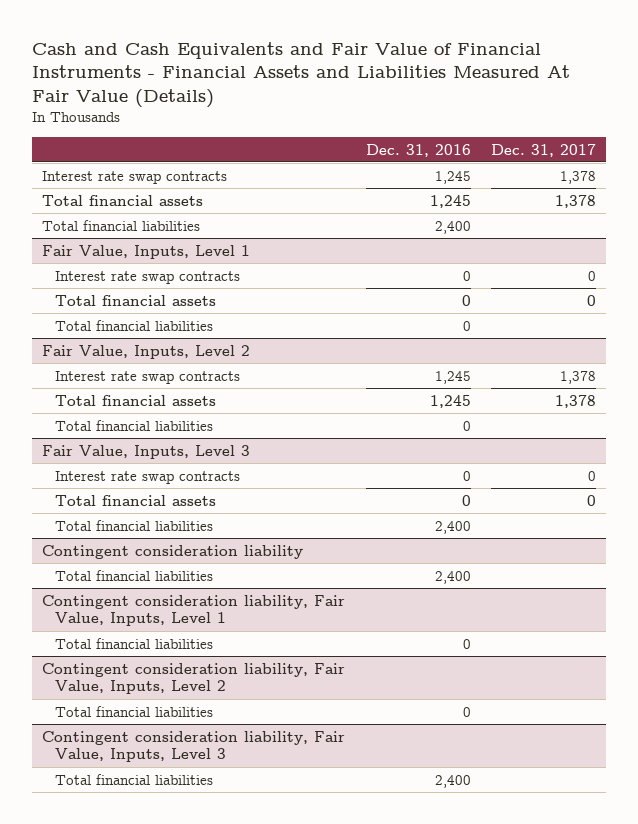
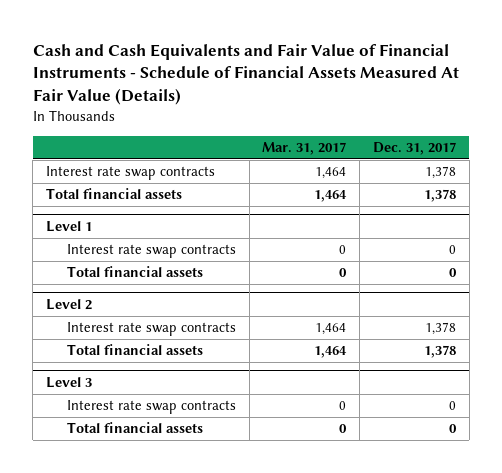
- Cash and Cash Equivalents and Fair Value of Financial Instruments - Financial Assets and Liabilities Measured At Fair Value (Details)
+ Cash and Cash Equivalents and Fair Value of Financial Instruments - Schedule of Financial Assets Measured At Fair Value (Details)
- | Dec. 31, 2016 | Dec. 31, 2017
+ | Mar. 31, 2017 | Dec. 31, 2017
- Total financial liabilities | 2,400 |
- Fair Value, Inputs, Level 1
+ Level 1
- Total financial liabilities | 0 |
- Fair Value, Inputs, Level 2
+ Level 2
- Total financial liabilities | 0 |
- Fair Value, Inputs, Level 3
+ Level 3
- Total financial liabilities | 2,400 |
- Contingent consideration liability
- Total financial liabilities | 2,400 |
- Contingent consideration liability, Fair Value, Inputs, Level 1
- Total financial liabilities | 0 |
- Contingent consideration liability, Fair Value, Inputs, Level 2
- Total financial liabilities | 0 |
- Contingent consideration liability, Fair Value, Inputs, Level 3
- Total financial liabilities | 2,400 |

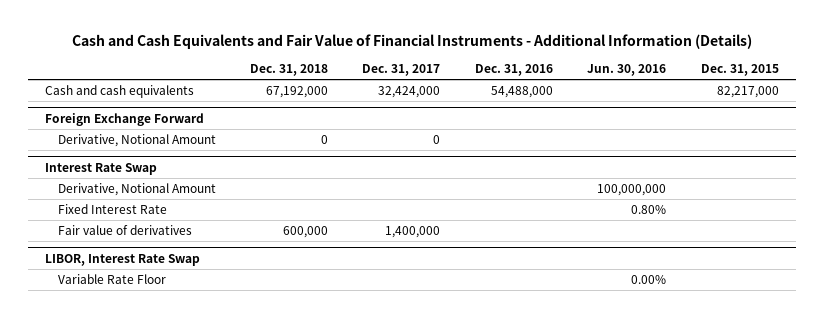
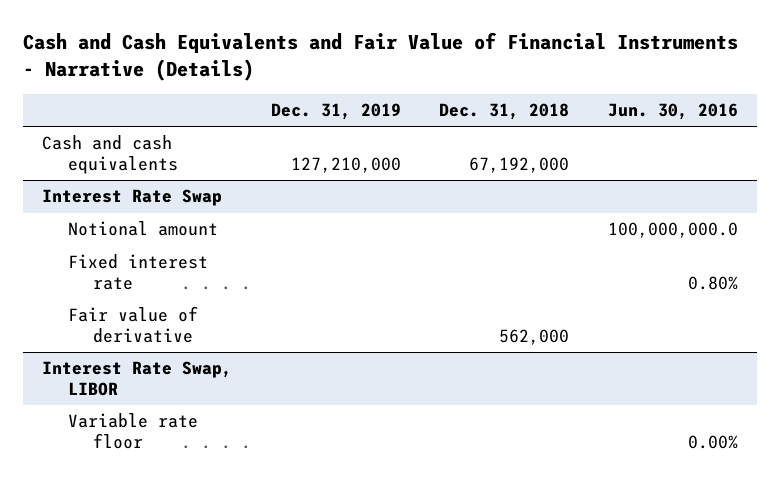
- Cash and Cash Equivalents and Fair Value of Financial Instruments - Additional Information (Details)
+ Cash and Cash Equivalents and Fair Value of Financial Instruments - Narrative (Details)
- | Dec. 31, 2018 | Dec. 31, 2017 | Dec. 31, 2016 | Jun. 30, 2016 | Dec. 31, 2015
+ | Dec. 31, 2019 | Dec. 31, 2018 | Jun. 30, 2016
- Foreign Exchange Forward
- Derivative, Notional Amount | 0 | 0 | | |
@ Interest Rate Swap
- Derivative, Notional Amount | | | | 100,000,000 |
- Fixed Interest Rate | | | | 0.80% |
- Fair value of derivatives | 600,000 | 1,400,000 | | |
- LIBOR, Interest Rate Swap
- Variable Rate Floor | | | | 0.00% |
@ Interest Rate Swap
+ Notional amount | | | 100,000,000.0
+ Fixed interest rate | | | 0.80%
+ Fair value of derivative | | 562,000 |
+ Interest Rate Swap, LIBOR
+ Variable rate floor | | | 0.00%

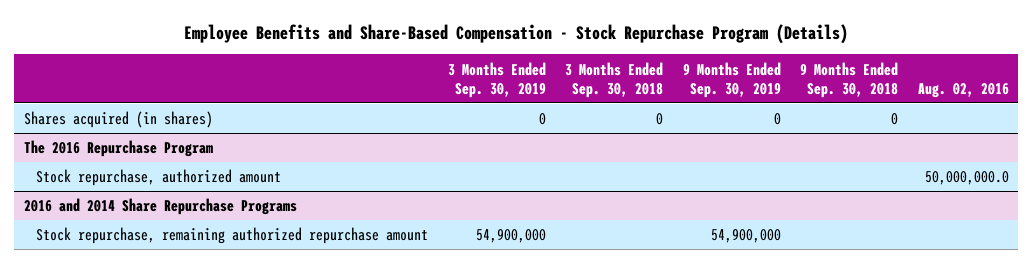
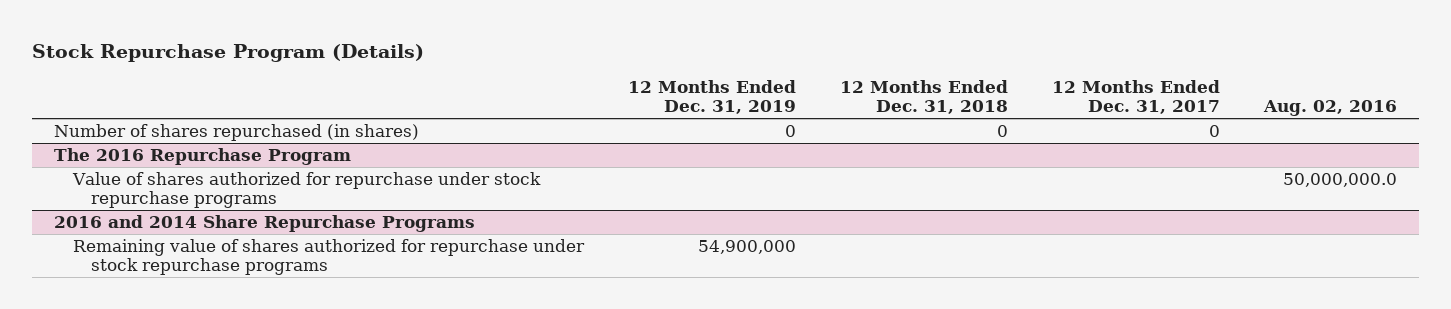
- Employee Benefits and Share-Based Compensation - Stock Repurchase Program (Details)
+ Stock Repurchase Program (Details)
- | 3 Months Ended Sep. 30, 2019 | 3 Months Ended Sep. 30, 2018 | 9 Months Ended Sep. 30, 2019 | 9 Months Ended Sep. 30, 2018 | Aug. 02, 2016
+ | 12 Months Ended Dec. 31, 2019 | 12 Months Ended Dec. 31, 2018 | 12 Months Ended Dec. 31, 2017 | Aug. 02, 2016
- Shares acquired (in shares) | 0 | 0 | 0 | 0 |
+ Number of shares repurchased (in shares) | 0 | 0 | 0 |
@ The 2016 Repurchase Program
- Stock repurchase, authorized amount | | | | | 50,000,000.0
+ Value of shares authorized for repurchase under stock repurchase programs | | | | 50,000,000.0
@ 2016 and 2014 Share Repurchase Programs
- Stock repurchase, remaining authorized repurchase amount | 54,900,000 | | 54,900,000 | |
+ Remaining value of shares authorized for repurchase under stock repurchase programs | 54,900,000 | | |

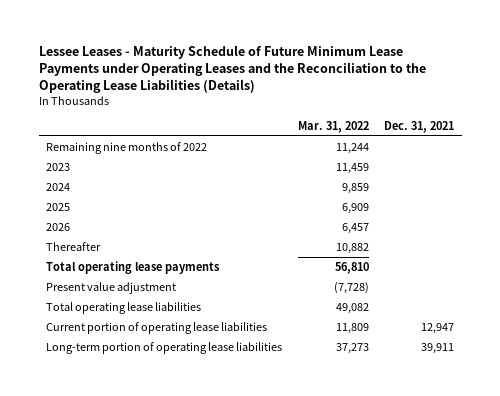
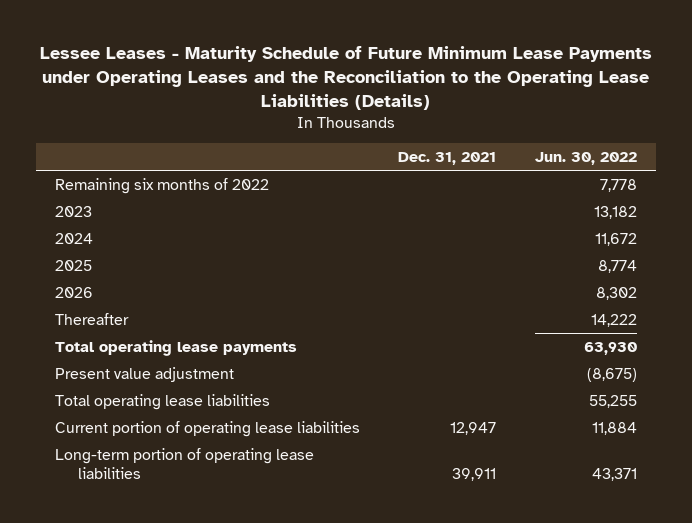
- | Mar. 31, 2022 | Dec. 31, 2021
+ | Dec. 31, 2021 | Jun. 30, 2022
- Remaining nine months of 2022 | 11,244 |
+ Remaining six months of 2022 | | 7,778

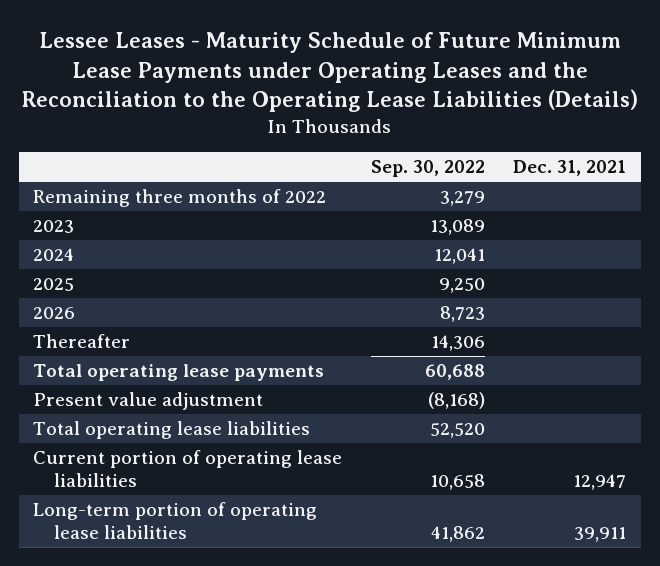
- | Dec. 31, 2021 | Jun. 30, 2022
+ | Sep. 30, 2022 | Dec. 31, 2021
- Remaining six months of 2022 | | 7,778
+ Remaining three months of 2022 | 3,279 |

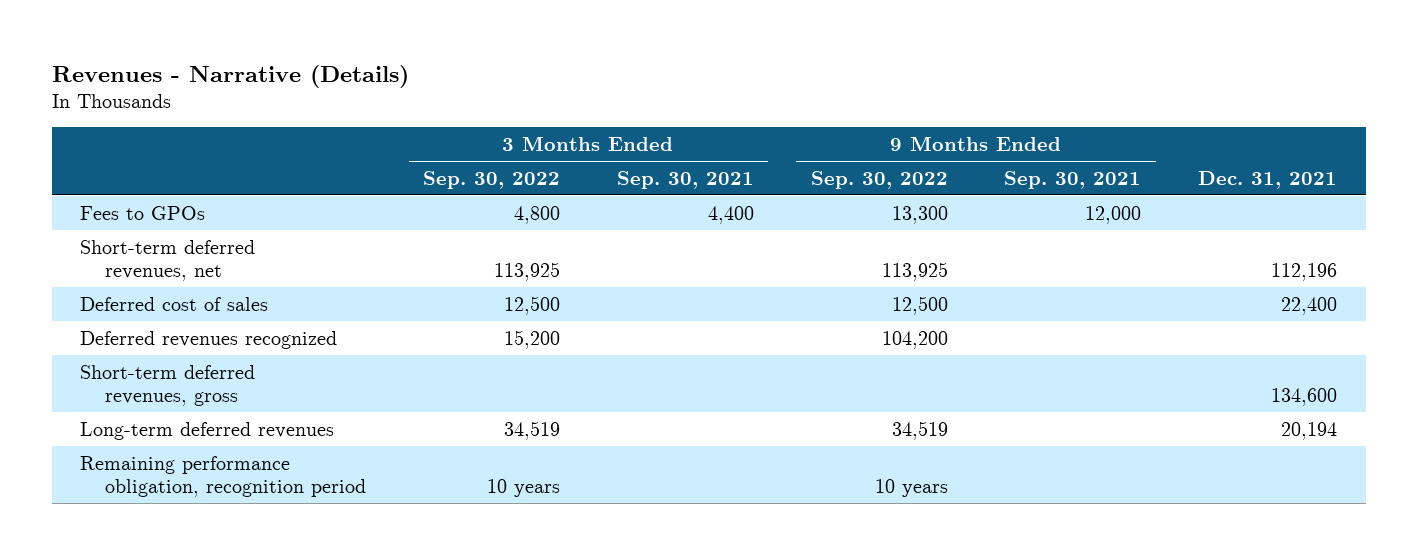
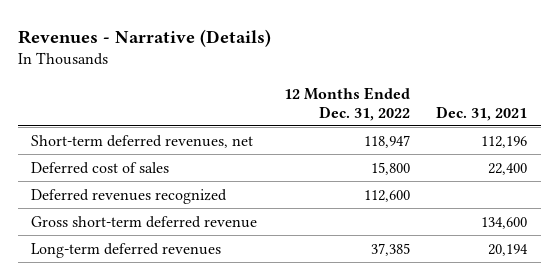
- | 3 Months Ended Sep. 30, 2022 | 3 Months Ended Sep. 30, 2021 | 9 Months Ended Sep. 30, 2022 | 9 Months Ended Sep. 30, 2021 | Dec. 31, 2021
+ | 12 Months Ended Dec. 31, 2022 | Dec. 31, 2021
- Fees to GPOs | 4,800 | 4,400 | 13,300 | 12,000 |
- Short-term deferred revenues, gross | | | | | 134,600
+ Gross short-term deferred revenue | | 134,600
- Remaining performance obligation, recognition period | 10 years | | 10 years | |

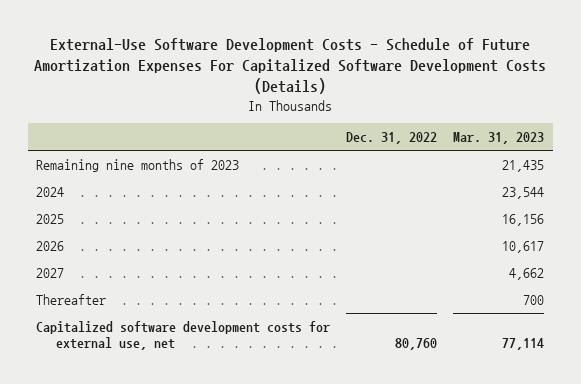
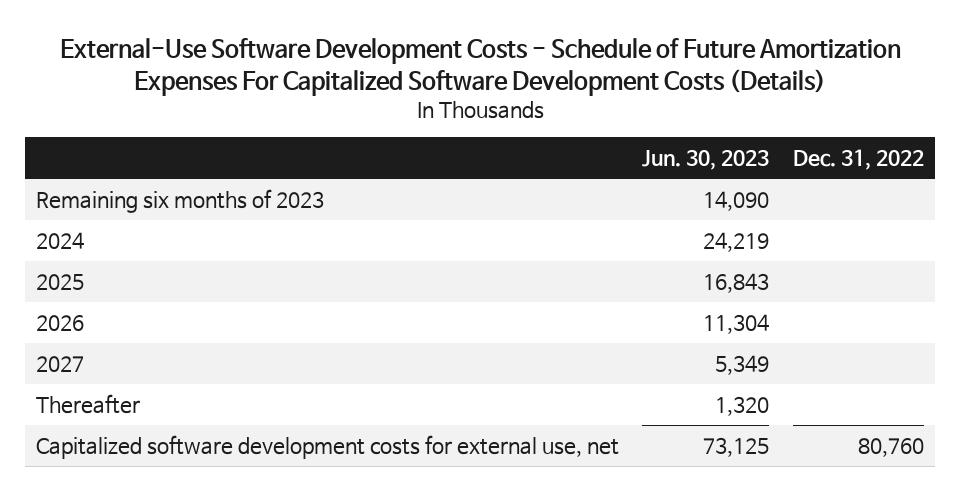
- | Dec. 31, 2022 | Mar. 31, 2023
+ | Jun. 30, 2023 | Dec. 31, 2022
- Remaining nine months of 2023 | | 21,435
+ Remaining six months of 2023 | 14,090 |

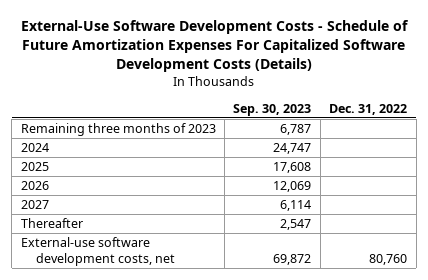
- | Jun. 30, 2023 | Dec. 31, 2022
+ | Sep. 30, 2023 | Dec. 31, 2022
- Remaining six months of 2023 | 14,090 |
+ Remaining three months of 2023 | 6,787 |
- Capitalized software development costs for external use, net | 73,125 | 80,760
+ External-use software development costs, net | 69,872 | 80,760

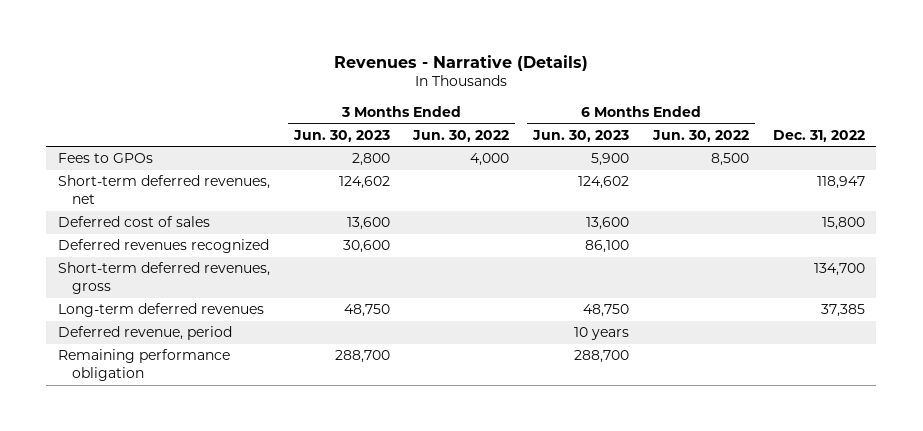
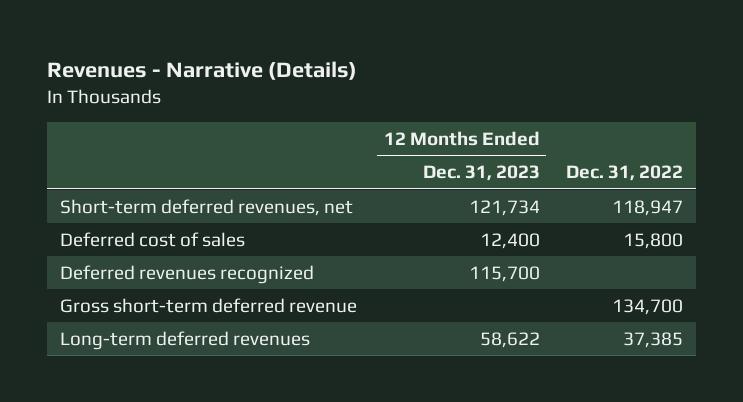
- | 3 Months Ended Jun. 30, 2023 | 3 Months Ended Jun. 30, 2022 | 6 Months Ended Jun. 30, 2023 | 6 Months Ended Jun. 30, 2022 | Dec. 31, 2022
+ | 12 Months Ended Dec. 31, 2023 | Dec. 31, 2022
- Fees to GPOs | 2,800 | 4,000 | 5,900 | 8,500 |
- Short-term deferred revenues, gross | | | | | 134,700
+ Gross short-term deferred revenue | | 134,700
- Deferred revenue, period | | | 10 years | |
- Remaining performance obligation | 288,700 | | 288,700 | |

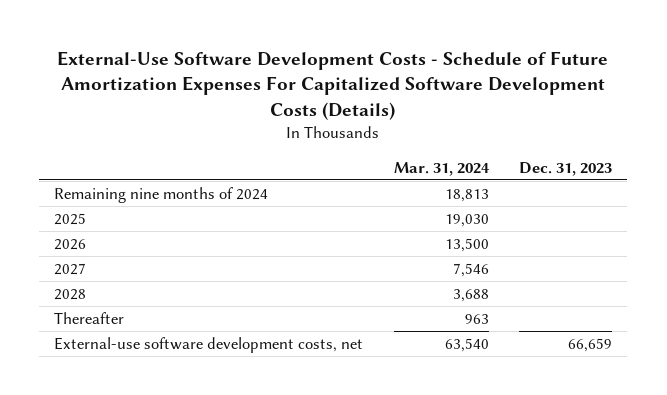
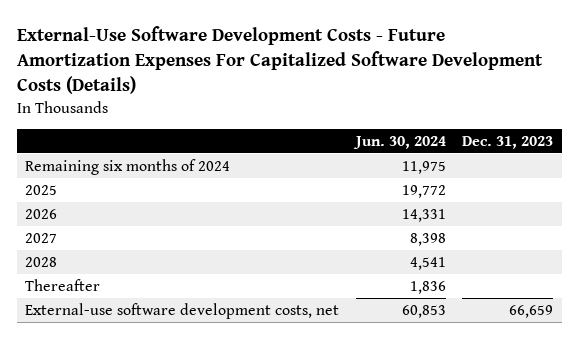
- External-Use Software Development Costs - Schedule of Future Amortization Expenses For Capitalized Software Development Costs (Details)
+ External-Use Software Development Costs - Future Amortization Expenses For Capitalized Software Development Costs (Details)
- | Mar. 31, 2024 | Dec. 31, 2023
+ | Jun. 30, 2024 | Dec. 31, 2023
- Remaining nine months of 2024 | 18,813 |
+ Remaining six months of 2024 | 11,975 |

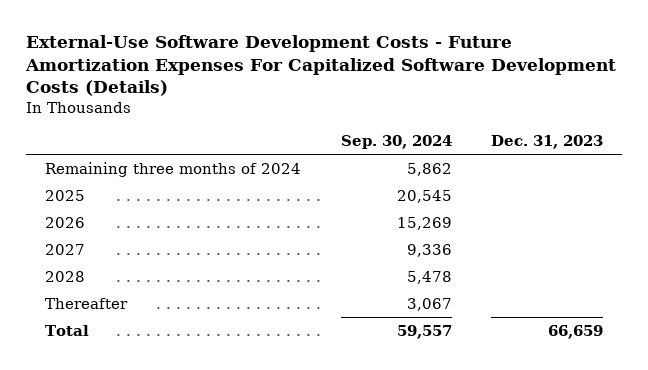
- | Jun. 30, 2024 | Dec. 31, 2023
+ | Sep. 30, 2024 | Dec. 31, 2023
- Remaining six months of 2024 | 11,975 |
+ Remaining three months of 2024 | 5,862 |
- External-use software development costs, net | 60,853 | 66,659
+ Total | 59,557 | 66,659

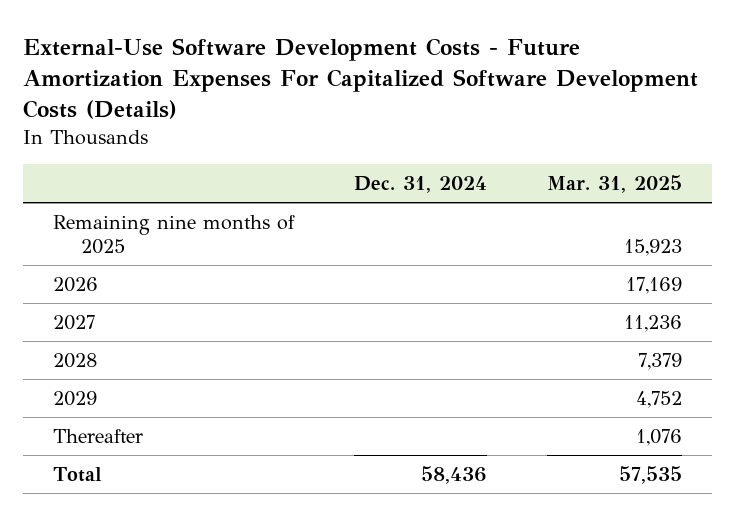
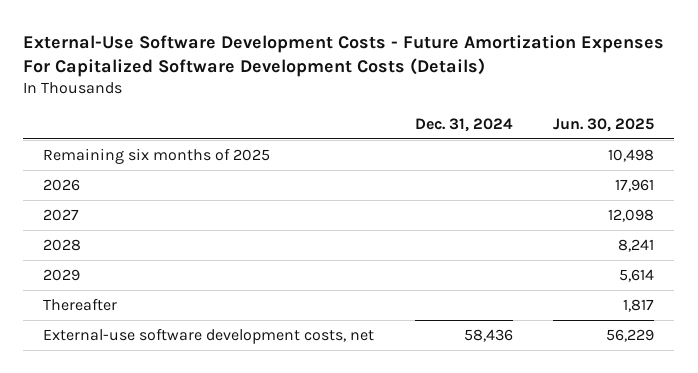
- | Dec. 31, 2024 | Mar. 31, 2025
+ | Dec. 31, 2024 | Jun. 30, 2025
- Remaining nine months of 2025 | | 15,923
+ Remaining six months of 2025 | | 10,498
- Total | 58,436 | 57,535
+ External-use software development costs, net | 58,436 | 56,229

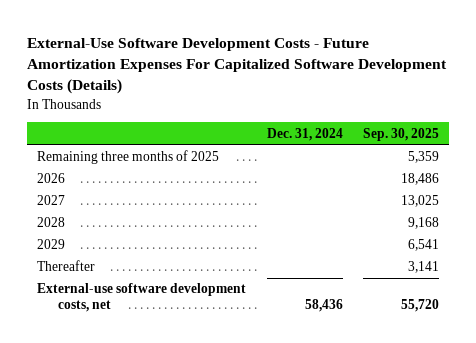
- | Dec. 31, 2024 | Jun. 30, 2025
+ | Dec. 31, 2024 | Sep. 30, 2025
- Remaining six months of 2025 | | 10,498
+ Remaining three months of 2025 | | 5,359

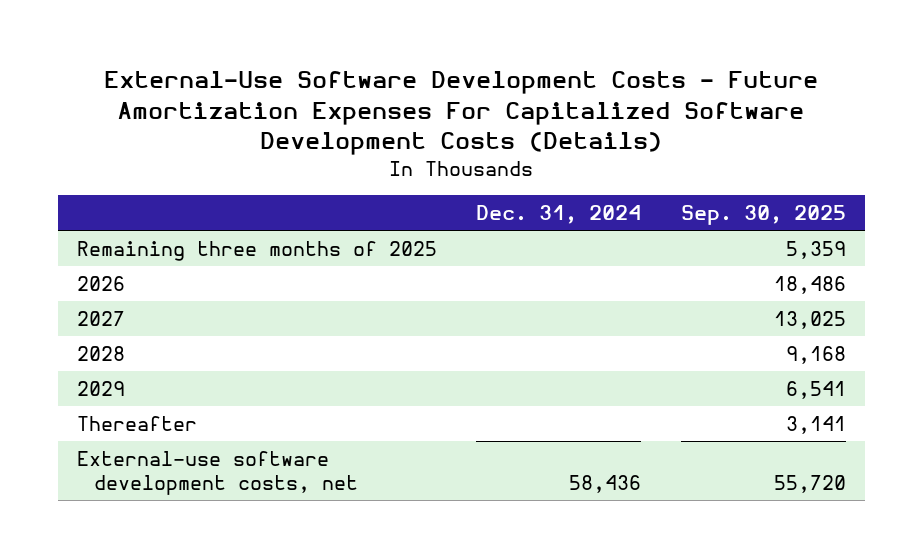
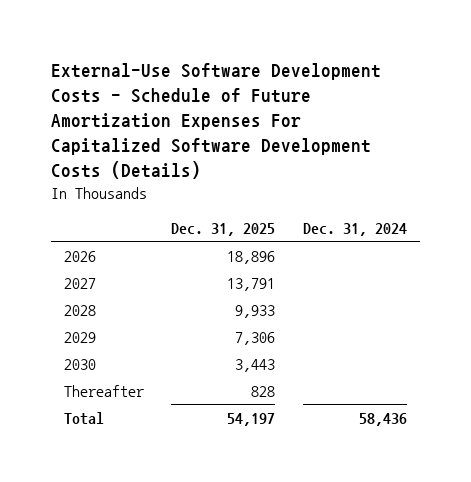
- External-Use Software Development Costs - Future Amortization Expenses For Capitalized Software Development Costs (Details)
+ External-Use Software Development Costs - Schedule of Future Amortization Expenses For Capitalized Software Development Costs (Details)
- | Dec. 31, 2024 | Sep. 30, 2025
+ | Dec. 31, 2025 | Dec. 31, 2024
- Remaining three months of 2025 | | 5,359
+ 2030 | 3,443 |
- External-use software development costs, net | 58,436 | 55,720
+ Total | 54,197 | 58,436

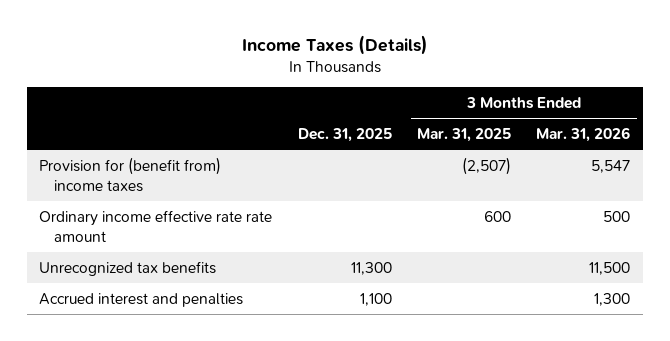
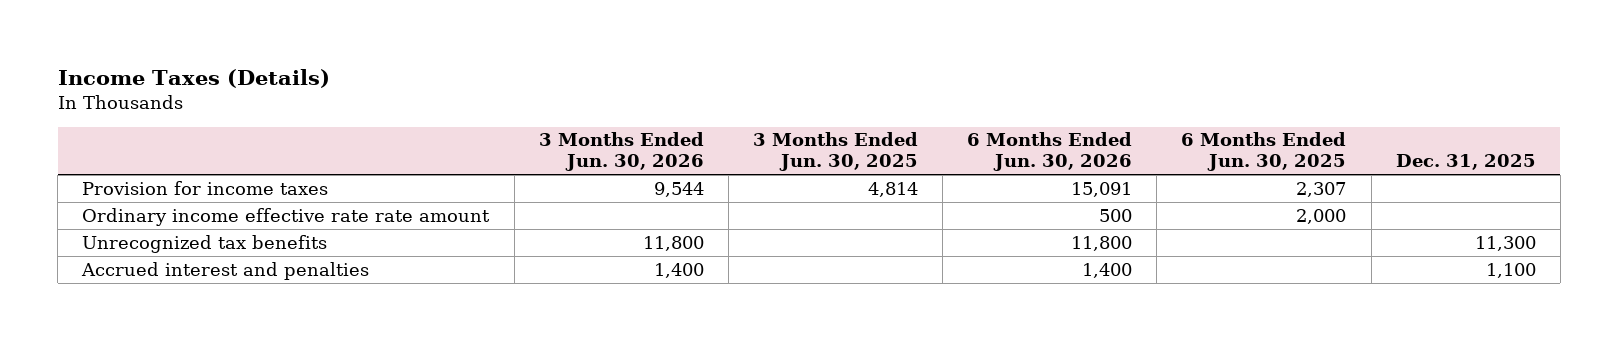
- | Dec. 31, 2025 | 3 Months Ended Mar. 31, 2025 | 3 Months Ended Mar. 31, 2026
+ | 3 Months Ended Jun. 30, 2026 | 3 Months Ended Jun. 30, 2025 | 6 Months Ended Jun. 30, 2026 | 6 Months Ended Jun. 30, 2025 | Dec. 31, 2025
- Provision for (benefit from) income taxes | | (2,507) | 5,547
+ Provision for income taxes | 9,544 | 4,814 | 15,091 | 2,307 |

